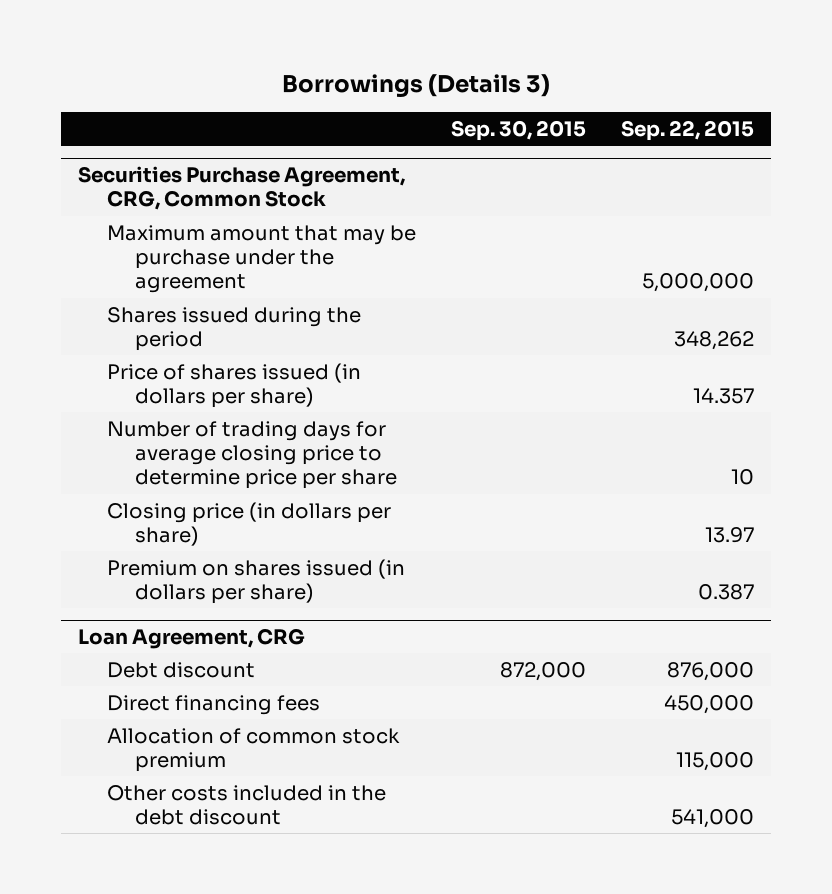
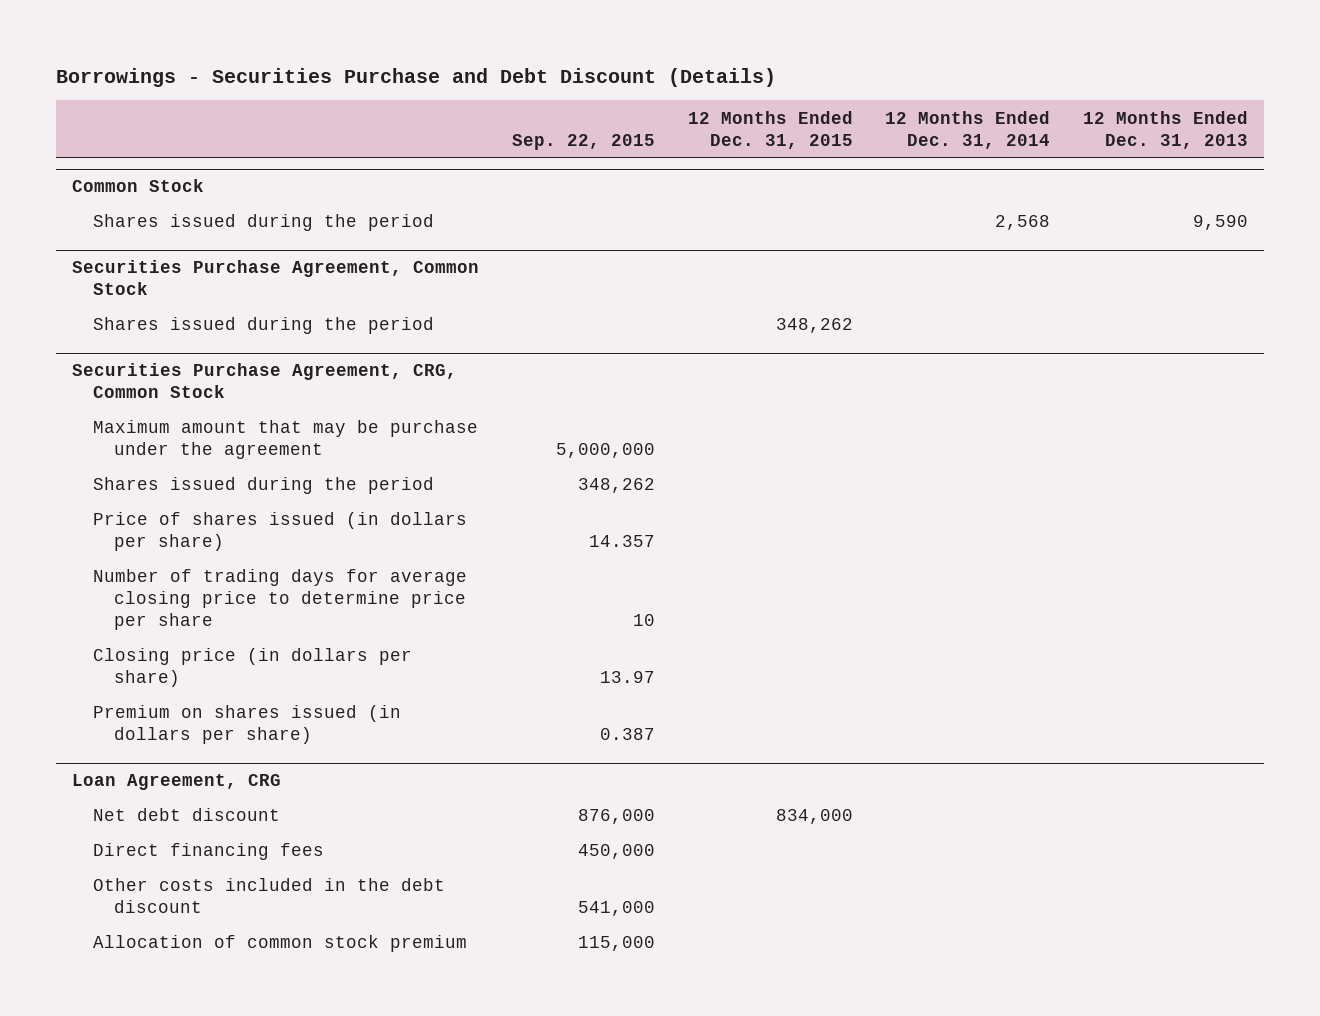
- Borrowings (Details 3)
+ Borrowings - Securities Purchase and Debt Discount (Details)
- | Sep. 30, 2015 | Sep. 22, 2015
+ | Sep. 22, 2015 | 12 Months Ended Dec. 31, 2015 | 12 Months Ended Dec. 31, 2014 | 12 Months Ended Dec. 31, 2013
+ Common Stock
+ Shares issued during the period | | | 2,568 | 9,590
+ Securities Purchase Agreement, Common Stock
+ Shares issued during the period | | 348,262 | |
@ Loan Agreement, CRG
- Debt discount | 872,000 | 876,000
+ Net debt discount | 876,000 | 834,000 | |
moved down: Allocation of common stock premium | 115,000 | | |

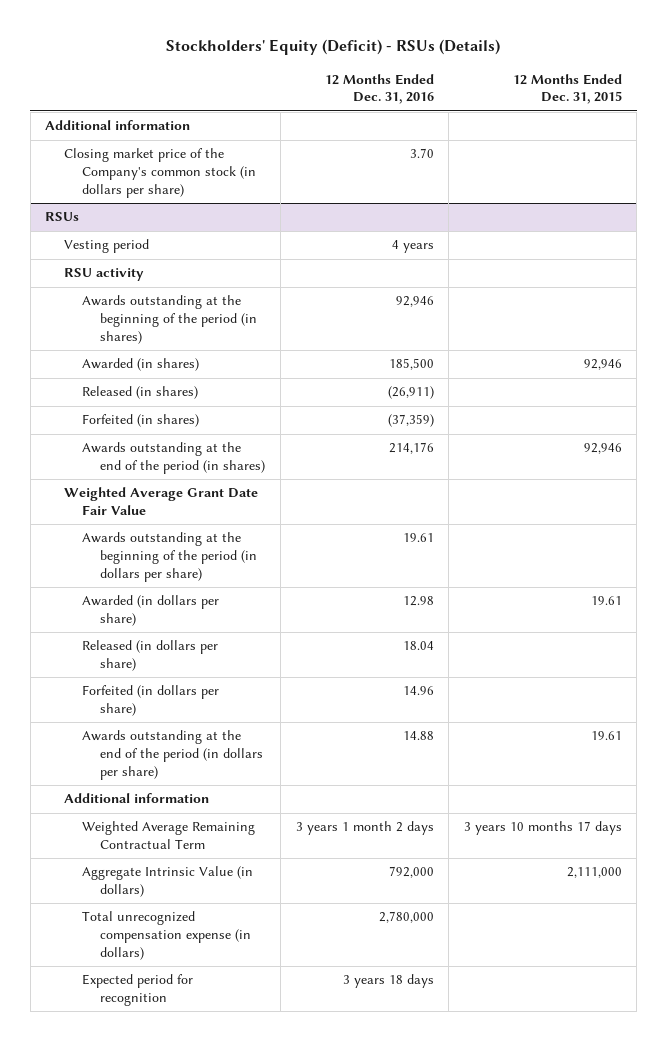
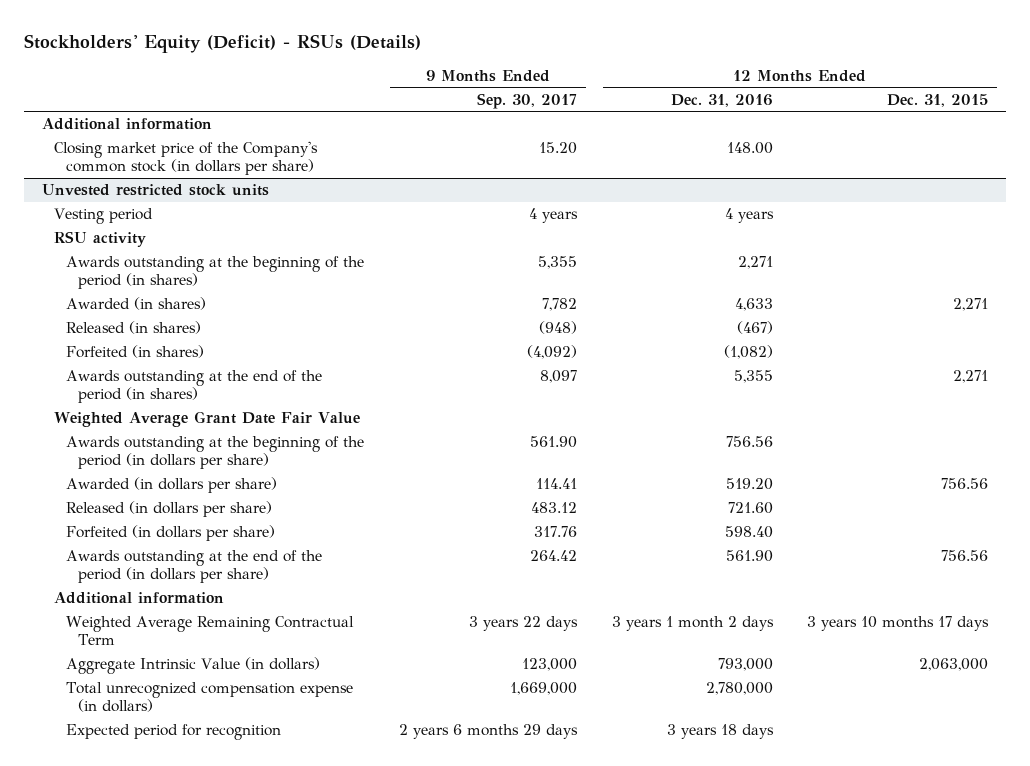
- | 12 Months Ended Dec. 31, 2016 | 12 Months Ended Dec. 31, 2015
+ | 9 Months Ended Sep. 30, 2017 | 12 Months Ended Dec. 31, 2016 | 12 Months Ended Dec. 31, 2015
- Closing market price of the Company's common stock (in dollars per share) | 3.70 |
- RSUs
+ Closing market price of the Company's common stock (in dollars per share) | 15.20 | 148.00 |
+ Unvested restricted stock units
- Awards outstanding at the beginning of the period (in shares) | 92,946 |
- Awarded (in shares) | 185,500 | 92,946
- Released (in shares) | (26,911) |
- Forfeited (in shares) | (37,359) |
- Awards outstanding at the end of the period (in shares) | 214,176 | 92,946
+ Awards outstanding at the beginning of the period (in shares) | 5,355 | 2,271 |
+ Awarded (in shares) | 7,782 | 4,633 | 2,271
+ Released (in shares) | (948) | (467) |
+ Forfeited (in shares) | (4,092) | (1,082) |
+ Awards outstanding at the end of the period (in shares) | 8,097 | 5,355 | 2,271
- Awards outstanding at the beginning of the period (in dollars per share) | 19.61 |
- Awarded (in dollars per share) | 12.98 | 19.61
- Released (in dollars per share) | 18.04 |
- Forfeited (in dollars per share) | 14.96 |
- Awards outstanding at the end of the period (in dollars per share) | 14.88 | 19.61
+ Awards outstanding at the beginning of the period (in dollars per share) | 561.90 | 756.56 |
+ Awarded (in dollars per share) | 114.41 | 519.20 | 756.56
+ Released (in dollars per share) | 483.12 | 721.60 |
+ Forfeited (in dollars per share) | 317.76 | 598.40 |
+ Awards outstanding at the end of the period (in dollars per share) | 264.42 | 561.90 | 756.56
- Aggregate Intrinsic Value (in dollars) | 792,000 | 2,111,000
+ Aggregate Intrinsic Value (in dollars) | 123,000 | 793,000 | 2,063,000

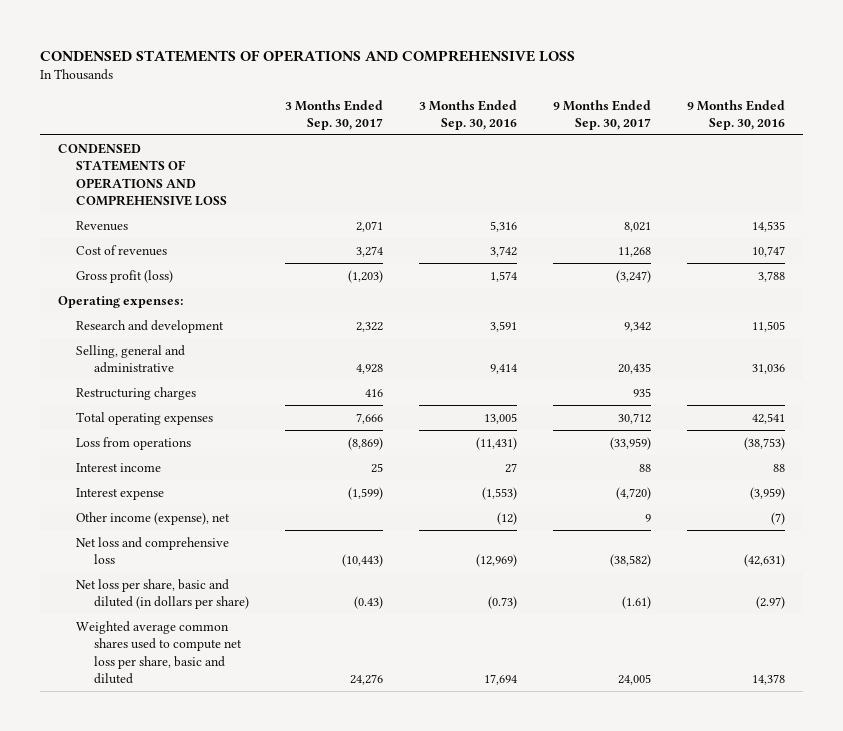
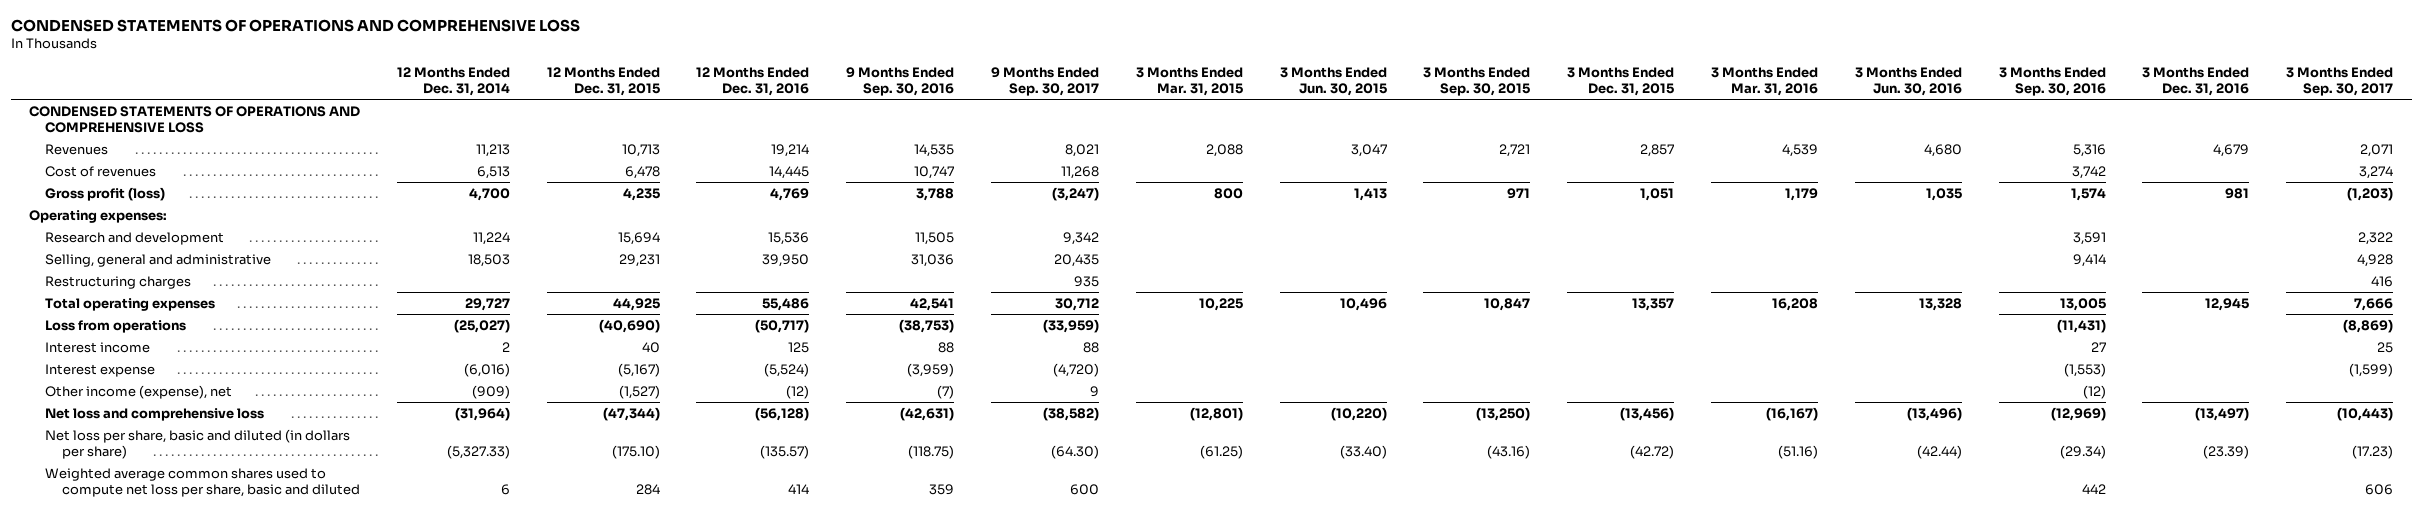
- | 3 Months Ended Sep. 30, 2017 | 3 Months Ended Sep. 30, 2016 | 9 Months Ended Sep. 30, 2017 | 9 Months Ended Sep. 30, 2016
+ | 12 Months Ended Dec. 31, 2014 | 12 Months Ended Dec. 31, 2015 | 12 Months Ended Dec. 31, 2016 | 9 Months Ended Sep. 30, 2016 | 9 Months Ended Sep. 30, 2017 | 3 Months Ended Mar. 31, 2015 | 3 Months Ended Jun. 30, 2015 | 3 Months Ended Sep. 30, 2015 | 3 Months Ended Dec. 31, 2015 | 3 Months Ended Mar. 31, 2016 | 3 Months Ended Jun. 30, 2016 | 3 Months Ended Sep. 30, 2016 | 3 Months Ended Dec. 31, 2016 | 3 Months Ended Sep. 30, 2017
- Net loss per share, basic and diluted (in dollars per share) | (0.43) | (0.73) | (1.61) | (2.97)
- Weighted average common shares used to compute net loss per share, basic and diluted | 24,276 | 17,694 | 24,005 | 14,378
+ Net loss per share, basic and diluted (in dollars per share) | (5,327.33) | (175.10) | (135.57) | (118.75) | (64.30) | (61.25) | (33.40) | (43.16) | (42.72) | (51.16) | (42.44) | (29.34) | (23.39) | (17.23)
+ Weighted average common shares used to compute net loss per share, basic and diluted | 6 | 284 | 414 | 359 | 600 | | | | | | | 442 | | 606

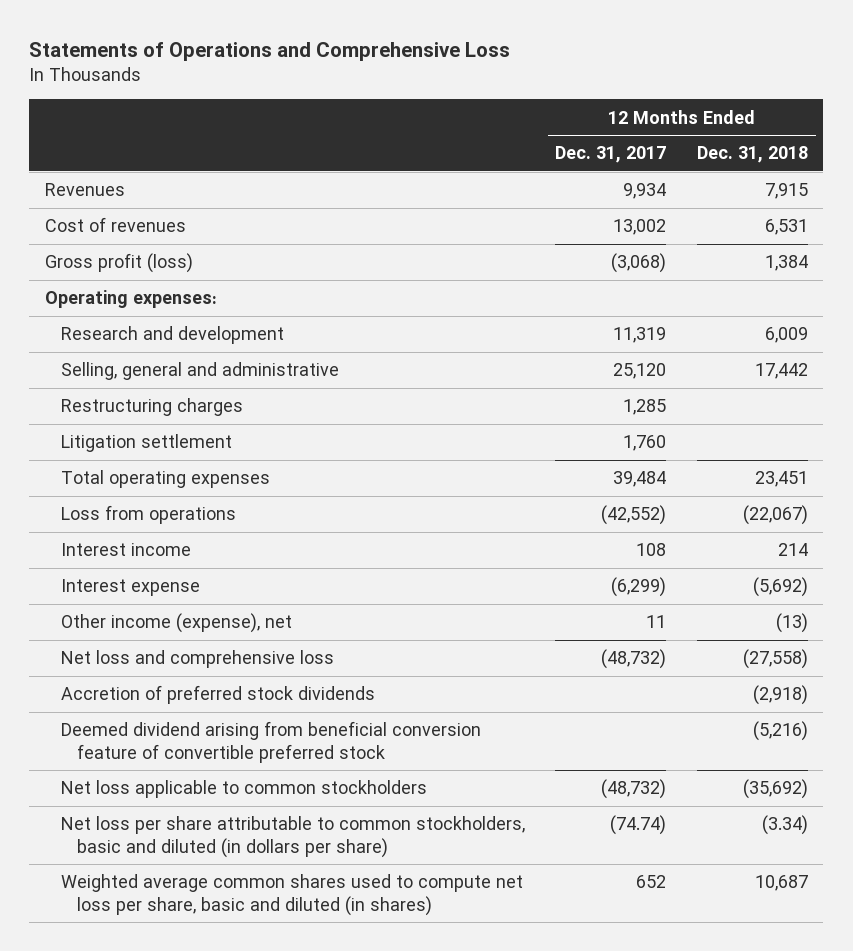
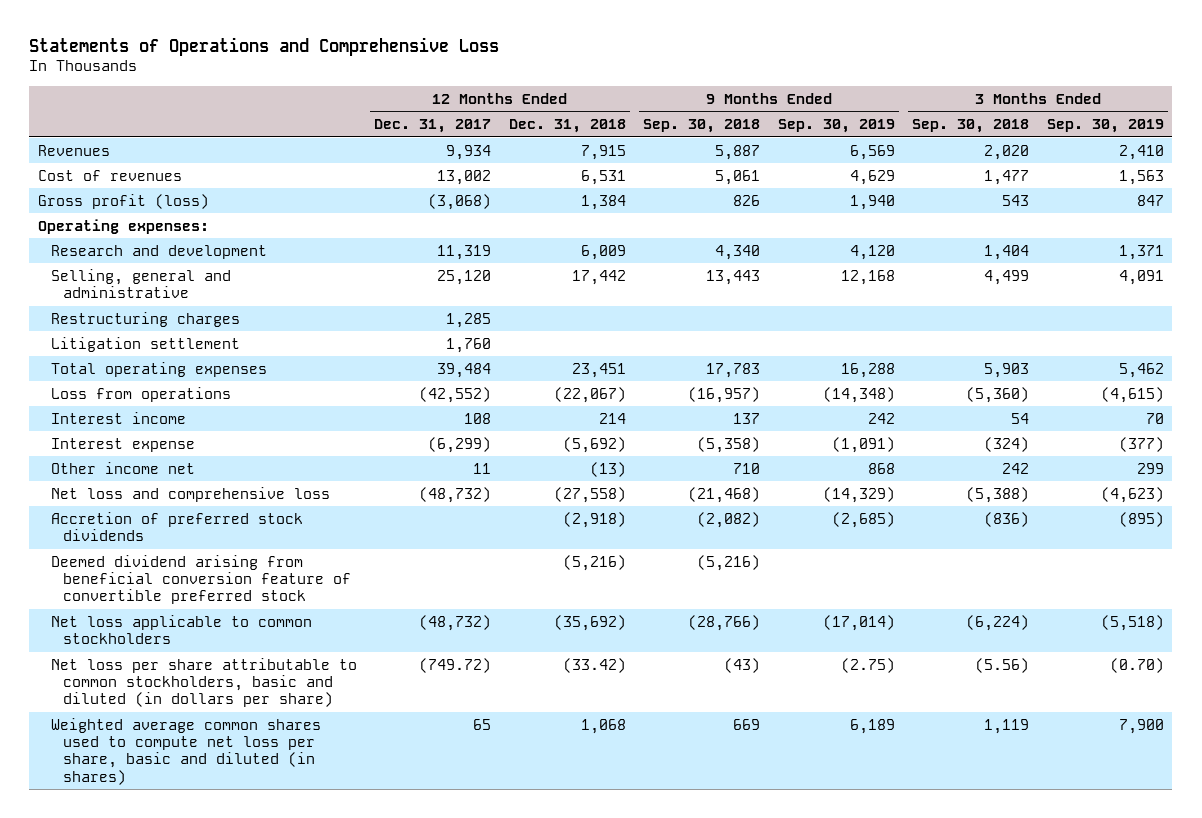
- | 12 Months Ended Dec. 31, 2017 | 12 Months Ended Dec. 31, 2018
+ | 12 Months Ended Dec. 31, 2017 | 12 Months Ended Dec. 31, 2018 | 9 Months Ended Sep. 30, 2018 | 9 Months Ended Sep. 30, 2019 | 3 Months Ended Sep. 30, 2018 | 3 Months Ended Sep. 30, 2019
- Other income (expense), net | 11 | (13)
+ Other income net | 11 | (13) | 710 | 868 | 242 | 299
- Net loss per share attributable to common stockholders, basic and diluted (in dollars per share) | (74.74) | (3.34)
- Weighted average common shares used to compute net loss per share, basic and diluted (in shares) | 652 | 10,687
+ Net loss per share attributable to common stockholders, basic and diluted (in dollars per share) | (749.72) | (33.42) | (43) | (2.75) | (5.56) | (0.70)
+ Weighted average common shares used to compute net loss per share, basic and diluted (in shares) | 65 | 1,068 | 669 | 6,189 | 1,119 | 7,900

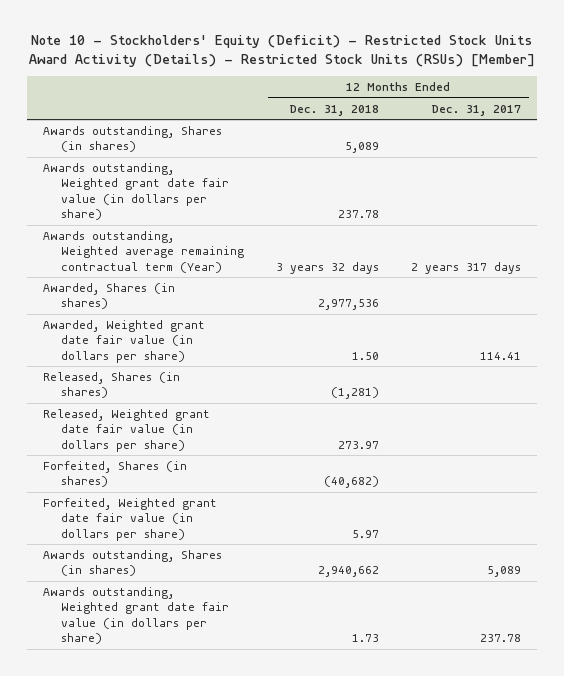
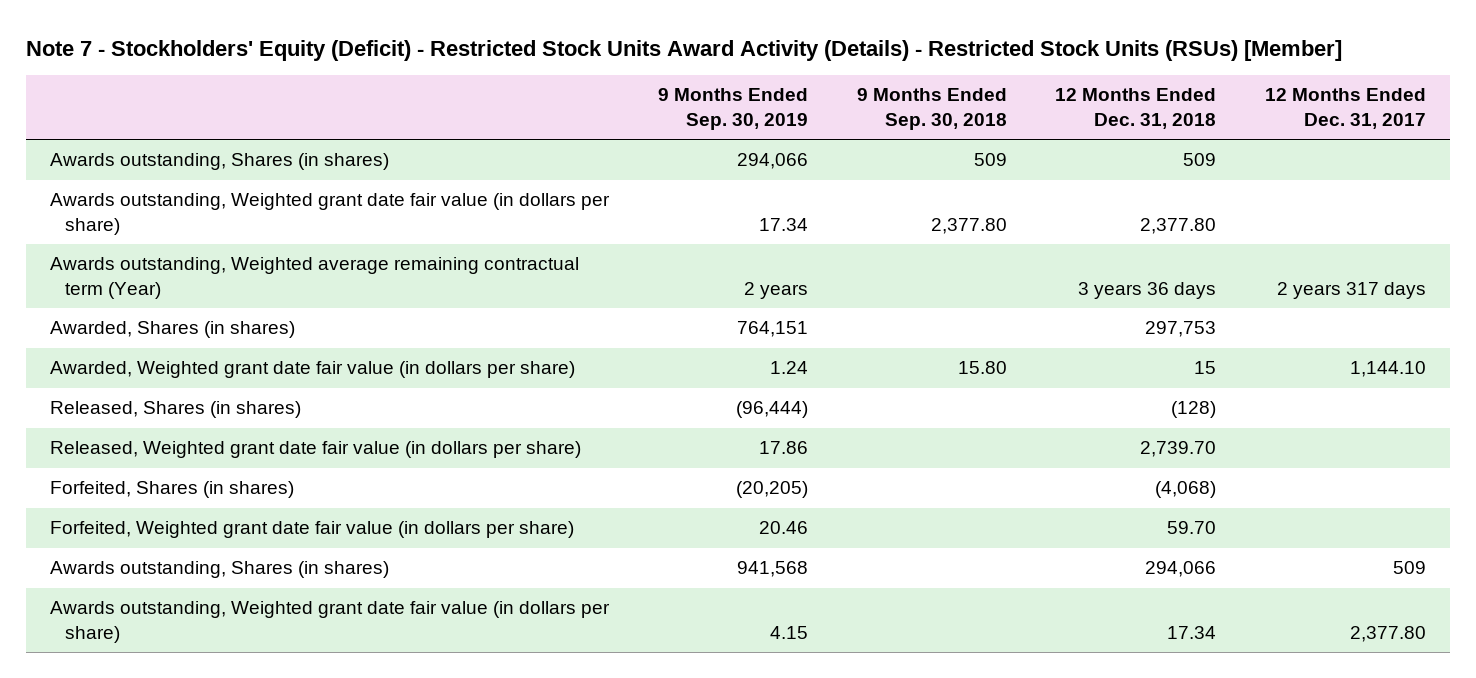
- Note 10 - Stockholders' Equity (Deficit) - Restricted Stock Units Award Activity (Details) - Restricted Stock Units (RSUs) [Member]
+ Note 7 - Stockholders' Equity (Deficit) - Restricted Stock Units Award Activity (Details) - Restricted Stock Units (RSUs) [Member]
- | 12 Months Ended Dec. 31, 2018 | 12 Months Ended Dec. 31, 2017
+ | 9 Months Ended Sep. 30, 2019 | 9 Months Ended Sep. 30, 2018 | 12 Months Ended Dec. 31, 2018 | 12 Months Ended Dec. 31, 2017
- Awards outstanding, Shares (in shares) | 5,089 |
- Awards outstanding, Weighted grant date fair value (in dollars per share) | 237.78 |
- Awards outstanding, Weighted average remaining contractual term (Year) | 3 years 32 days | 2 years 317 days
- Awarded, Shares (in shares) | 2,977,536 |
- Awarded, Weighted grant date fair value (in dollars per share) | 1.50 | 114.41
- Released, Shares (in shares) | (1,281) |
- Released, Weighted grant date fair value (in dollars per share) | 273.97 |
- Forfeited, Shares (in shares) | (40,682) |
- Forfeited, Weighted grant date fair value (in dollars per share) | 5.97 |
- Awards outstanding, Shares (in shares) | 2,940,662 | 5,089
- Awards outstanding, Weighted grant date fair value (in dollars per share) | 1.73 | 237.78
+ Awards outstanding, Shares (in shares) | 294,066 | 509 | 509 |
+ Awards outstanding, Weighted grant date fair value (in dollars per share) | 17.34 | 2,377.80 | 2,377.80 |
+ Awards outstanding, Weighted average remaining contractual term (Year) | 2 years | | 3 years 36 days | 2 years 317 days
+ Awarded, Shares (in shares) | 764,151 | | 297,753 |
+ Awarded, Weighted grant date fair value (in dollars per share) | 1.24 | 15.80 | 15 | 1,144.10
+ Released, Shares (in shares) | (96,444) | | (128) |
+ Released, Weighted grant date fair value (in dollars per share) | 17.86 | | 2,739.70 |
+ Forfeited, Shares (in shares) | (20,205) | | (4,068) |
+ Forfeited, Weighted grant date fair value (in dollars per share) | 20.46 | | 59.70 |
+ Awards outstanding, Shares (in shares) | 941,568 | | 294,066 | 509
+ Awards outstanding, Weighted grant date fair value (in dollars per share) | 4.15 | | 17.34 | 2,377.80

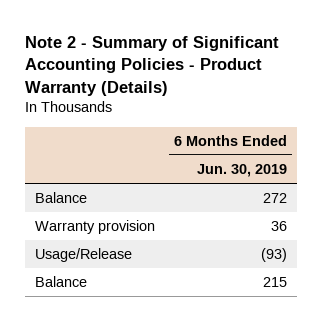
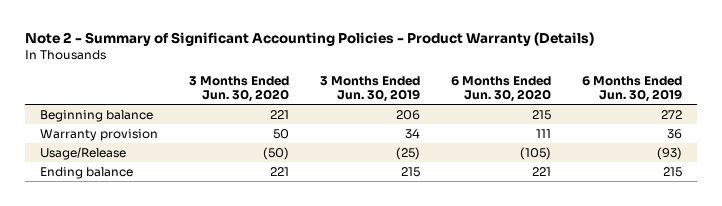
- | 6 Months Ended Jun. 30, 2019
+ | 3 Months Ended Jun. 30, 2020 | 3 Months Ended Jun. 30, 2019 | 6 Months Ended Jun. 30, 2020 | 6 Months Ended Jun. 30, 2019
- Balance | 272
+ Beginning balance | 221 | 206 | 215 | 272
- Balance | 215
+ Ending balance | 221 | 215 | 221 | 215

